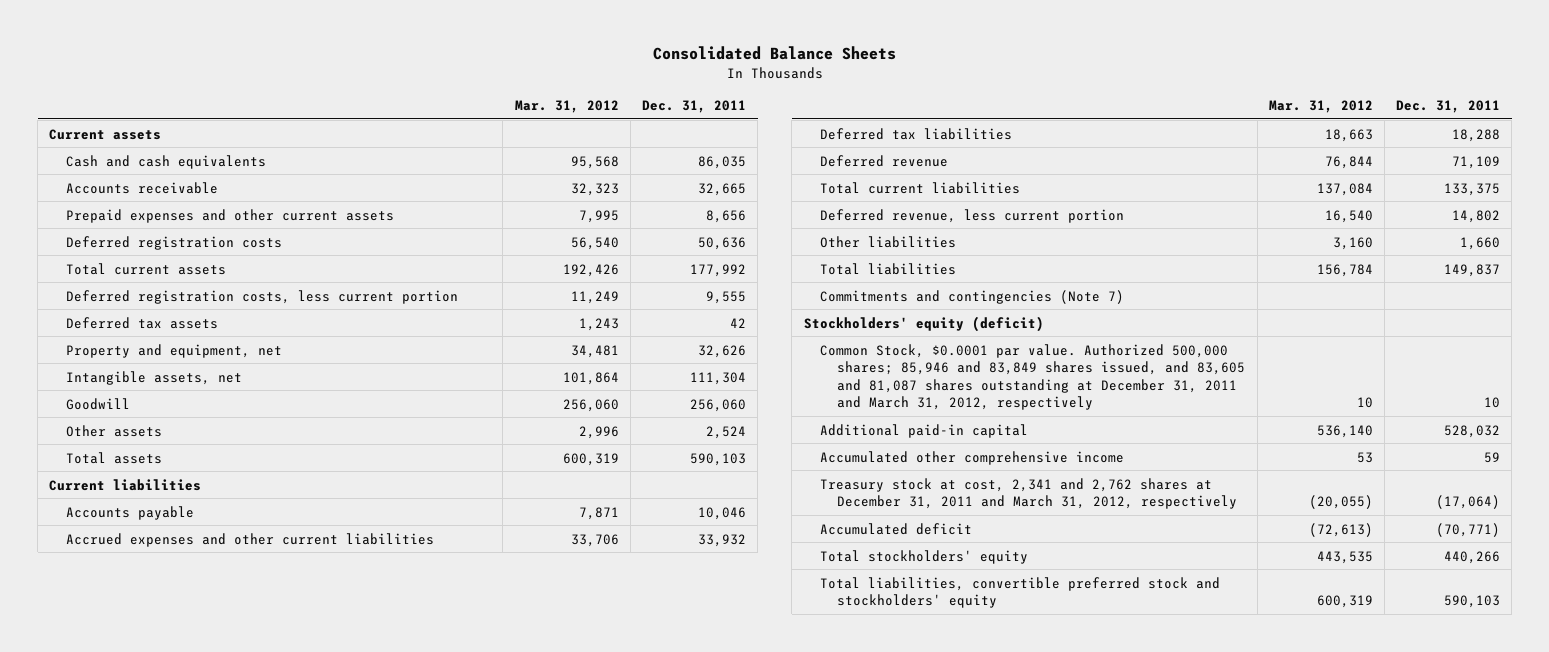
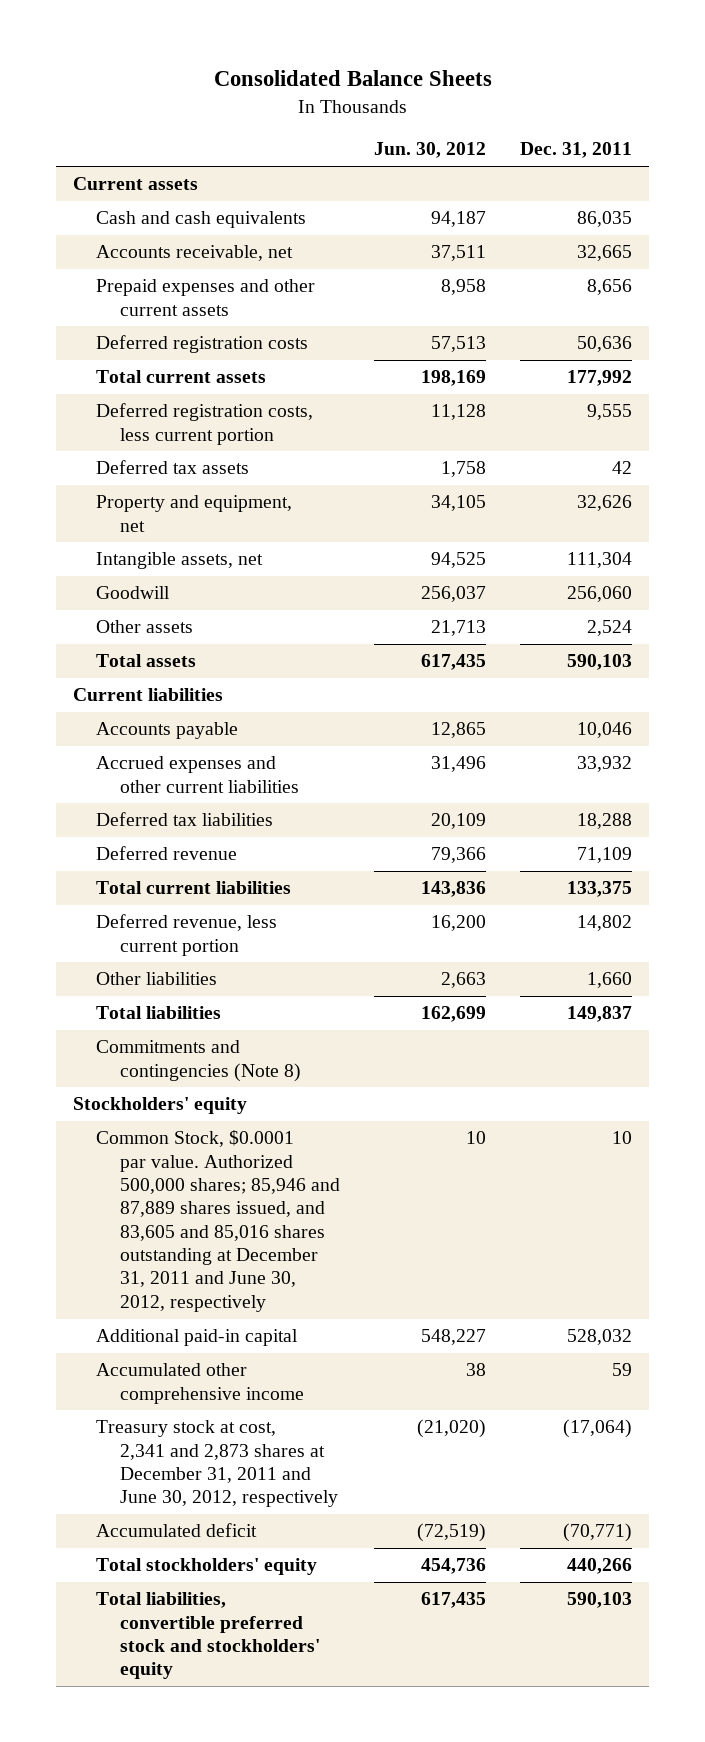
- | Mar. 31, 2012 | Dec. 31, 2011
+ | Jun. 30, 2012 | Dec. 31, 2011
- Accounts receivable | 32,323 | 32,665
+ Accounts receivable, net | 37,511 | 32,665
- Commitments and contingencies (Note 7)
- Stockholders' equity (deficit)
- Common Stock, $0.0001 par value. Authorized 500,000 shares; 85,946 and 83,849 shares issued, and 83,605 and 81,087 shares outstanding at December 31, 2011 and March 31, 2012, respectively | 10 | 10
+ Commitments and contingencies (Note 8)
+ Stockholders' equity
+ Common Stock, $0.0001 par value. Authorized 500,000 shares; 85,946 and 87,889 shares issued, and 83,605 and 85,016 shares outstanding at December 31, 2011 and June 30, 2012, respectively | 10 | 10
- Treasury stock at cost, 2,341 and 2,762 shares at December 31, 2011 and March 31, 2012, respectively | (20,055) | (17,064)
+ Treasury stock at cost, 2,341 and 2,873 shares at December 31, 2011 and June 30, 2012, respectively | (21,020) | (17,064)

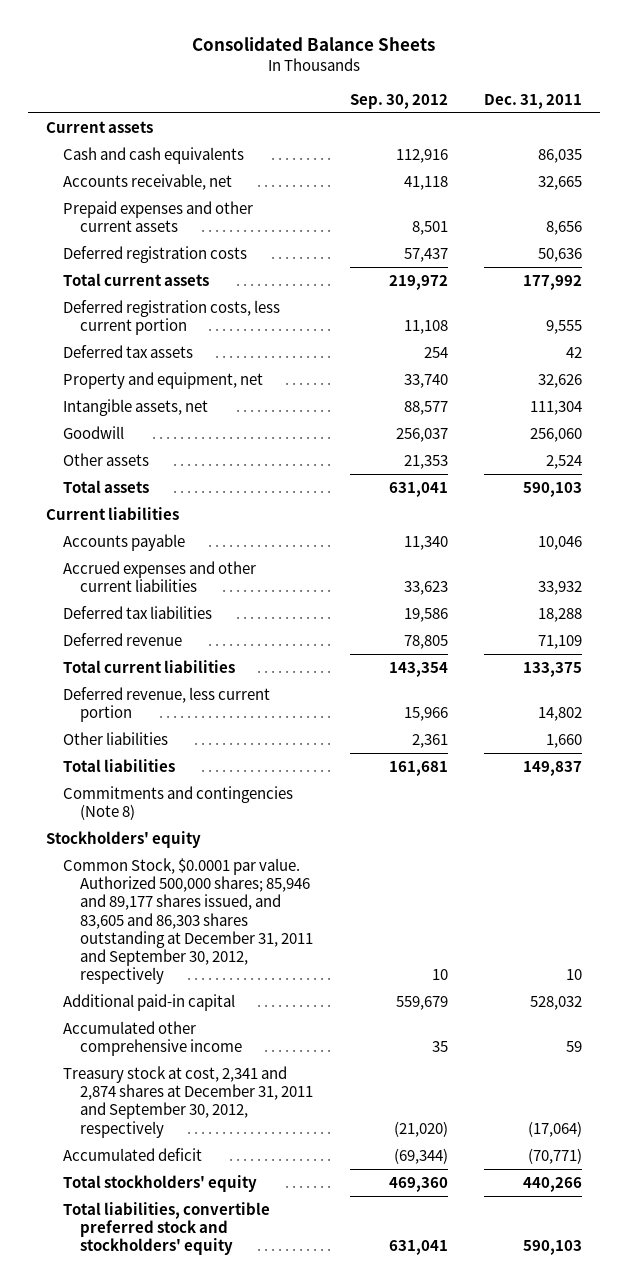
- | Jun. 30, 2012 | Dec. 31, 2011
+ | Sep. 30, 2012 | Dec. 31, 2011
- Common Stock, $0.0001 par value. Authorized 500,000 shares; 85,946 and 87,889 shares issued, and 83,605 and 85,016 shares outstanding at December 31, 2011 and June 30, 2012, respectively | 10 | 10
+ Common Stock, $0.0001 par value. Authorized 500,000 shares; 85,946 and 89,177 shares issued, and 83,605 and 86,303 shares outstanding at December 31, 2011 and September 30, 2012, respectively | 10 | 10
- Treasury stock at cost, 2,341 and 2,873 shares at December 31, 2011 and June 30, 2012, respectively | (21,020) | (17,064)
+ Treasury stock at cost, 2,341 and 2,874 shares at December 31, 2011 and September 30, 2012, respectively | (21,020) | (17,064)

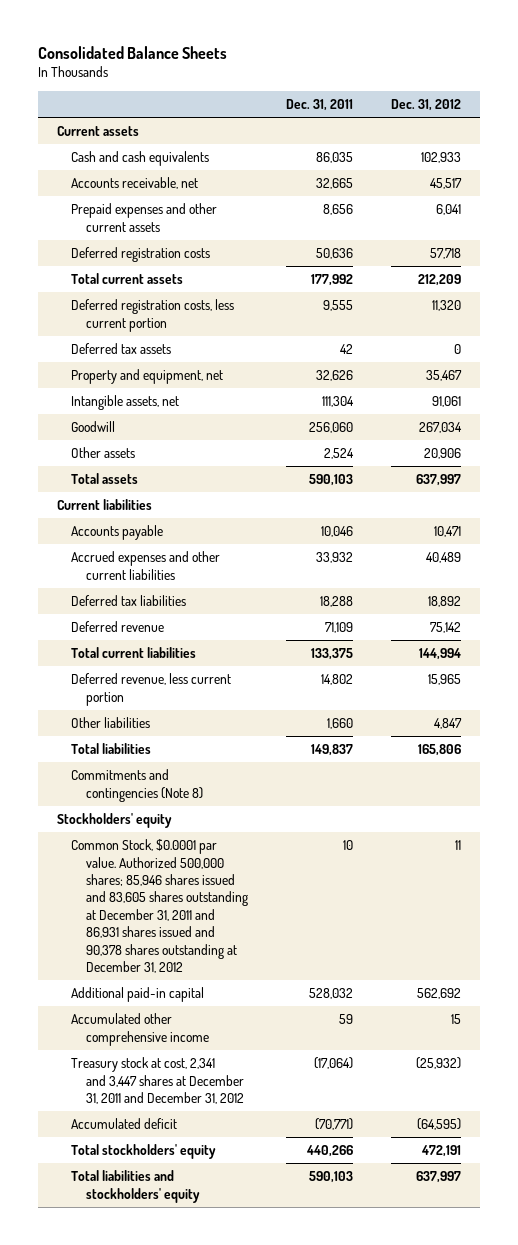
- | Sep. 30, 2012 | Dec. 31, 2011
+ | Dec. 31, 2011 | Dec. 31, 2012
- Common Stock, $0.0001 par value. Authorized 500,000 shares; 85,946 and 89,177 shares issued, and 83,605 and 86,303 shares outstanding at December 31, 2011 and September 30, 2012, respectively | 10 | 10
+ Common Stock, $0.0001 par value. Authorized 500,000 shares; 85,946 shares issued and 83,605 shares outstanding at December 31, 2011 and 86,931 shares issued and 90,378 shares outstanding at December 31, 2012 | 10 | 11
- Treasury stock at cost, 2,341 and 2,874 shares at December 31, 2011 and September 30, 2012, respectively | (21,020) | (17,064)
+ Treasury stock at cost, 2,341 and 3,447 shares at December 31, 2011 and December 31, 2012 | (17,064) | (25,932)
- Total liabilities, convertible preferred stock and stockholders' equity | 631,041 | 590,103
+ Total liabilities and stockholders' equity | 590,103 | 637,997

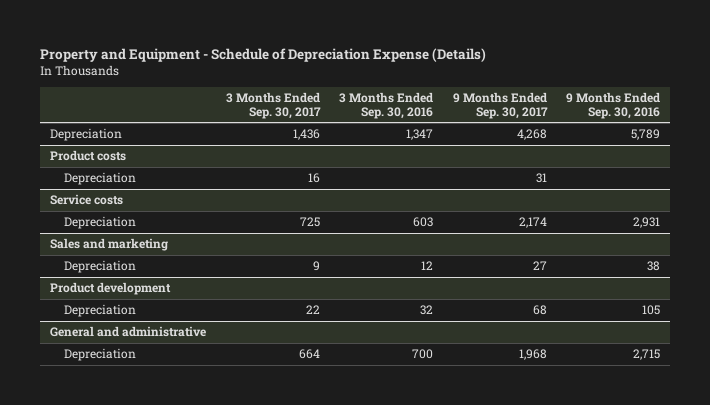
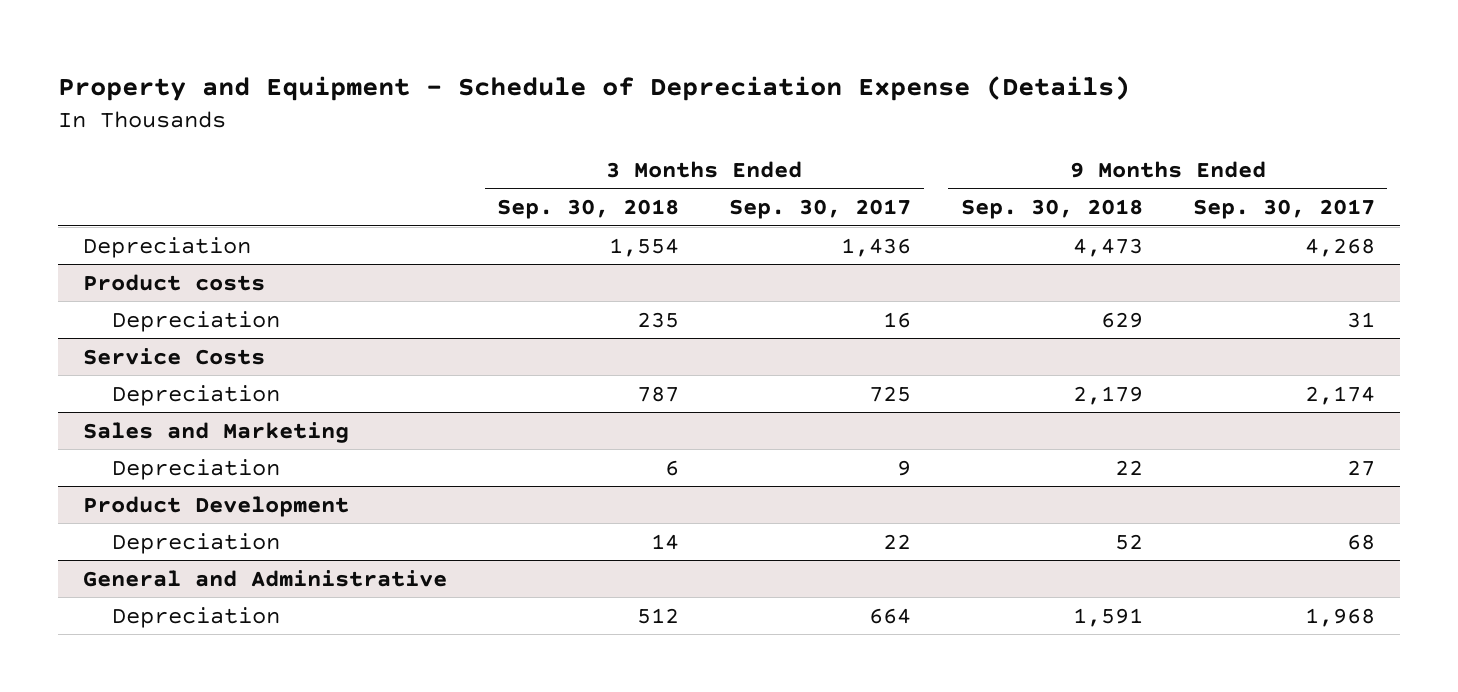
- | 3 Months Ended Sep. 30, 2017 | 3 Months Ended Sep. 30, 2016 | 9 Months Ended Sep. 30, 2017 | 9 Months Ended Sep. 30, 2016
+ | 3 Months Ended Sep. 30, 2018 | 3 Months Ended Sep. 30, 2017 | 9 Months Ended Sep. 30, 2018 | 9 Months Ended Sep. 30, 2017
- Service costs
+ Service Costs
- Sales and marketing
+ Sales and Marketing
- Product development
+ Product Development
- General and administrative
+ General and Administrative

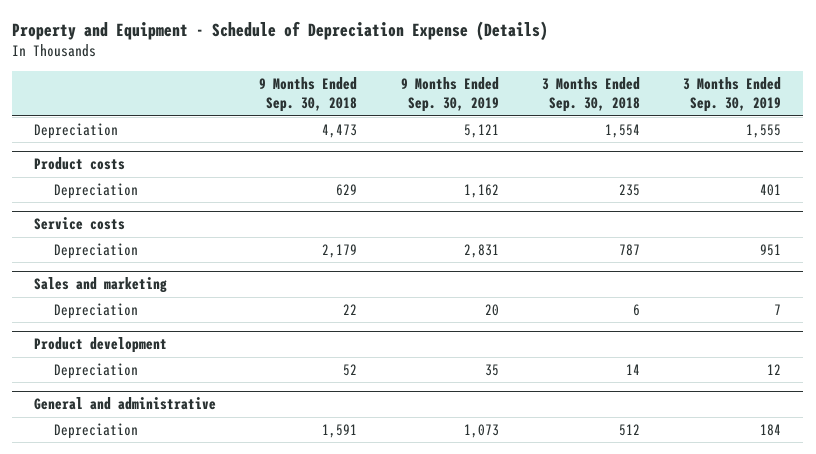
- | 3 Months Ended Sep. 30, 2018 | 3 Months Ended Sep. 30, 2017 | 9 Months Ended Sep. 30, 2018 | 9 Months Ended Sep. 30, 2017
+ | 9 Months Ended Sep. 30, 2018 | 9 Months Ended Sep. 30, 2019 | 3 Months Ended Sep. 30, 2018 | 3 Months Ended Sep. 30, 2019
- Service Costs
+ Service costs
- Sales and Marketing
+ Sales and marketing
- Product Development
+ Product development
- General and Administrative
+ General and administrative

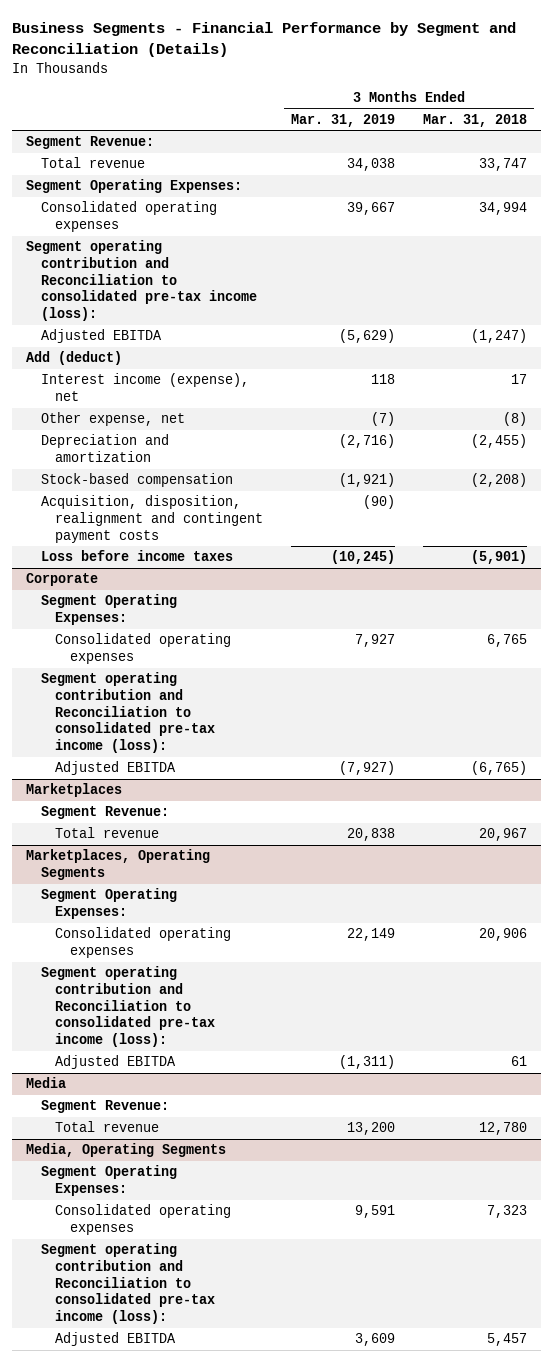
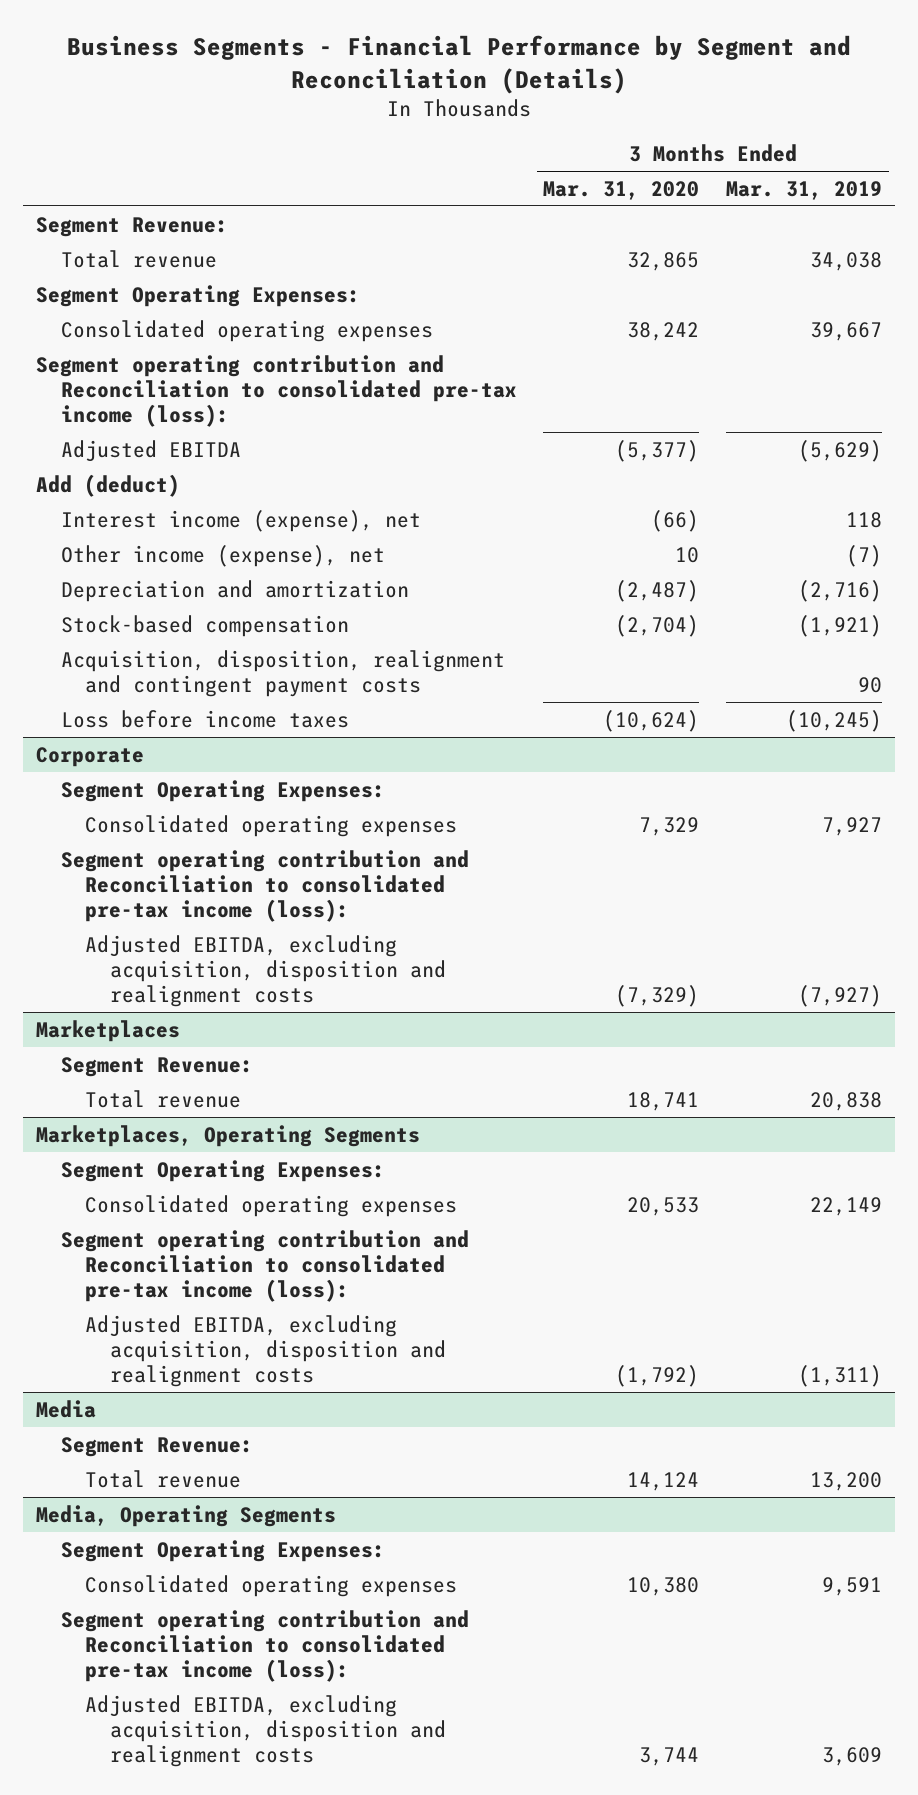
- | 3 Months Ended Mar. 31, 2019 | 3 Months Ended Mar. 31, 2018
+ | 3 Months Ended Mar. 31, 2020 | 3 Months Ended Mar. 31, 2019
- Other expense, net | (7) | (8)
+ Other income (expense), net | 10 | (7)
- Acquisition, disposition, realignment and contingent payment costs | (90) |
+ Acquisition, disposition, realignment and contingent payment costs | | 90
@ Corporate
- Adjusted EBITDA | (7,927) | (6,765)
+ Adjusted EBITDA, excluding acquisition, disposition and realignment costs | (7,329) | (7,927)
@ Marketplaces, Operating Segments
- Adjusted EBITDA | (1,311) | 61
+ Adjusted EBITDA, excluding acquisition, disposition and realignment costs | (1,792) | (1,311)
@ Media, Operating Segments
- Adjusted EBITDA | 3,609 | 5,457
+ Adjusted EBITDA, excluding acquisition, disposition and realignment costs | 3,744 | 3,609

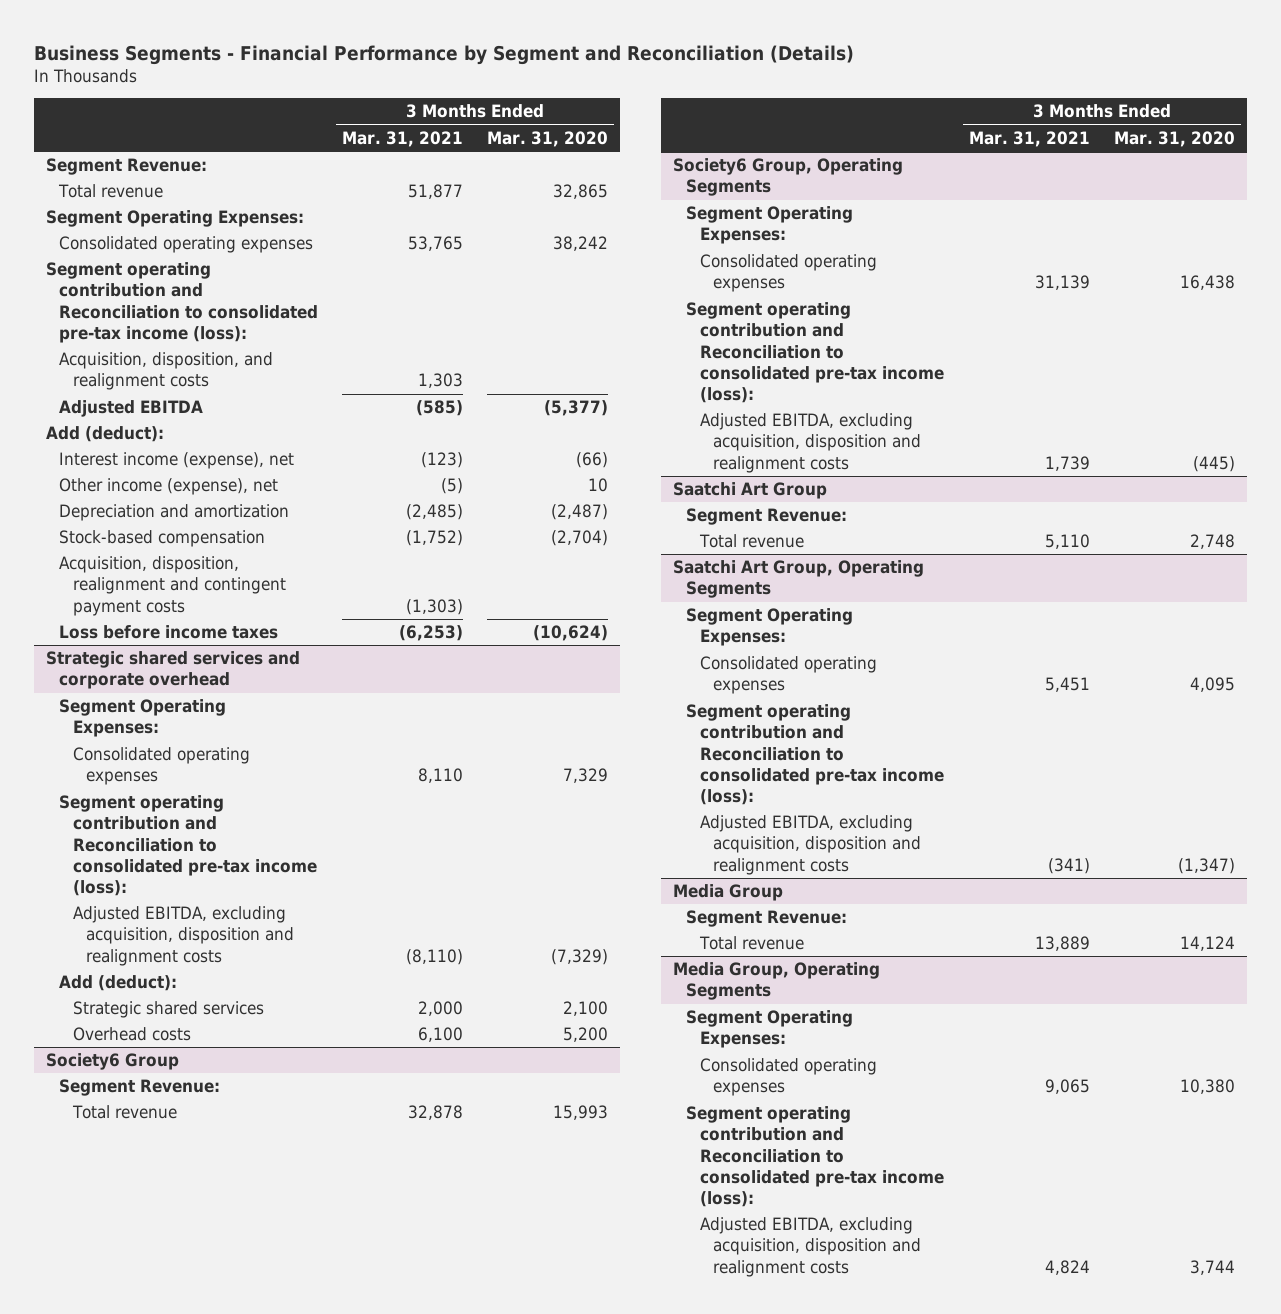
- | 3 Months Ended Mar. 31, 2020 | 3 Months Ended Mar. 31, 2019
+ | 3 Months Ended Mar. 31, 2021 | 3 Months Ended Mar. 31, 2020
+ Acquisition, disposition, and realignment costs | 1,303 |
- Add (deduct)
+ Add (deduct):
- Corporate
+ Strategic shared services and corporate overhead
- Marketplaces
+ Add (deduct):
+ Strategic shared services | 2,000 | 2,100
+ Overhead costs | 6,100 | 5,200
+ Society6 Group
- Total revenue | 18,741 | 20,838
- Marketplaces, Operating Segments
+ Total revenue | 32,878 | 15,993
+ Society6 Group, Operating Segments
- Consolidated operating expenses | 20,533 | 22,149
+ Consolidated operating expenses | 31,139 | 16,438
- Adjusted EBITDA, excluding acquisition, disposition and realignment costs | (1,792) | (1,311)
- Media
+ Adjusted EBITDA, excluding acquisition, disposition and realignment costs | 1,739 | (445)
+ Saatchi Art Group
+ Total revenue | 5,110 | 2,748
+ Saatchi Art Group, Operating Segments
+ Segment Operating Expenses:
+ Consolidated operating expenses | 5,451 | 4,095
+ Segment operating contribution and Reconciliation to consolidated pre-tax income (loss):
+ Adjusted EBITDA, excluding acquisition, disposition and realignment costs | (341) | (1,347)
+ Media Group
+ Segment Revenue:
- Media, Operating Segments
+ Media Group, Operating Segments

